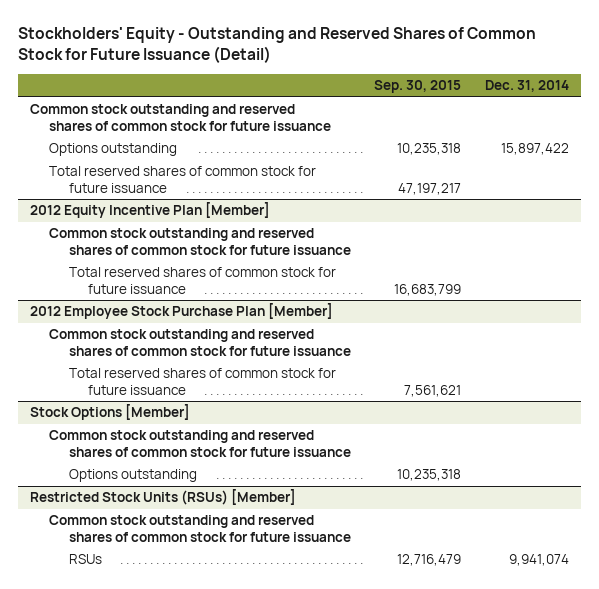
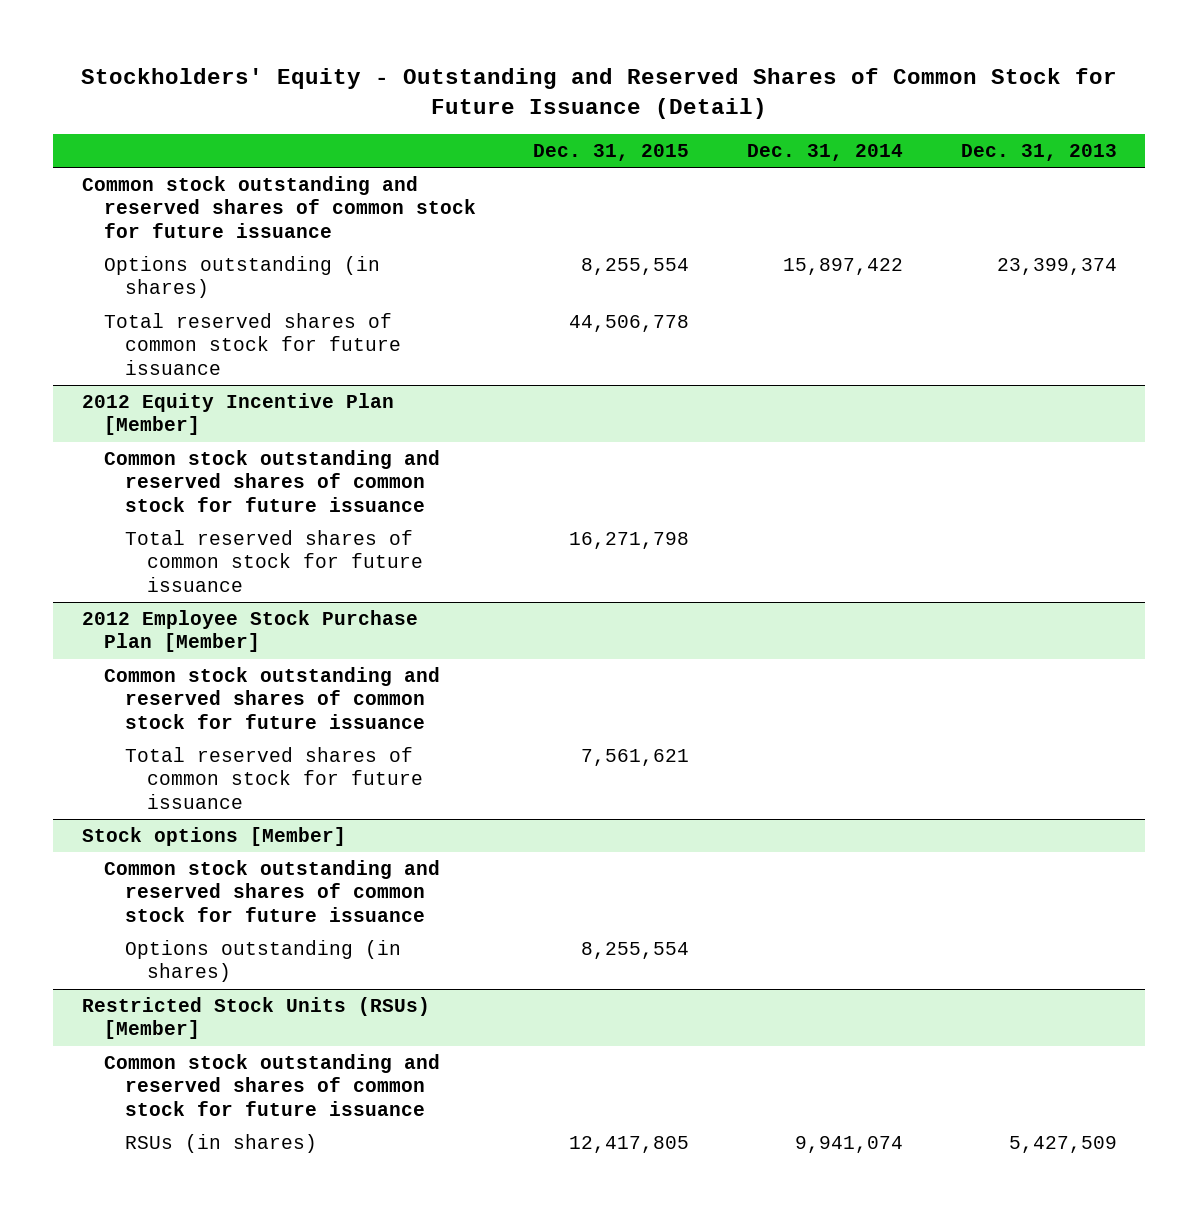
- | Sep. 30, 2015 | Dec. 31, 2014
+ | Dec. 31, 2015 | Dec. 31, 2014 | Dec. 31, 2013
- Options outstanding | 10,235,318 | 15,897,422
+ Options outstanding (in shares) | 8,255,554 | 15,897,422 | 23,399,374
- Stock Options [Member]
+ Stock options [Member]
- Options outstanding | 10,235,318 |
+ Options outstanding (in shares) | 8,255,554 | |
@ Restricted Stock Units (RSUs) [Member]
- RSUs | 12,716,479 | 9,941,074
+ RSUs (in shares) | 12,417,805 | 9,941,074 | 5,427,509

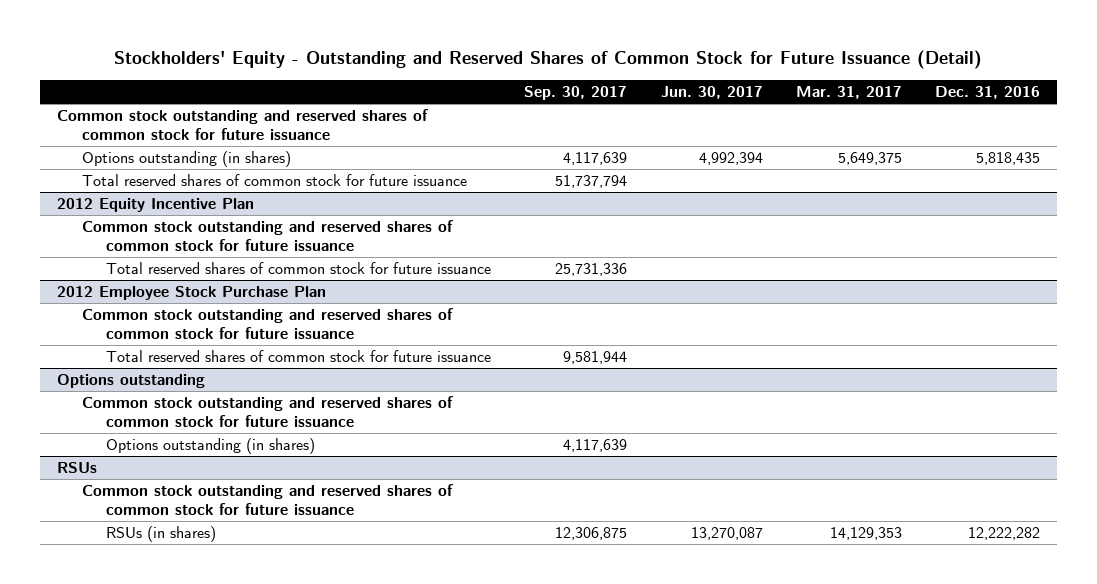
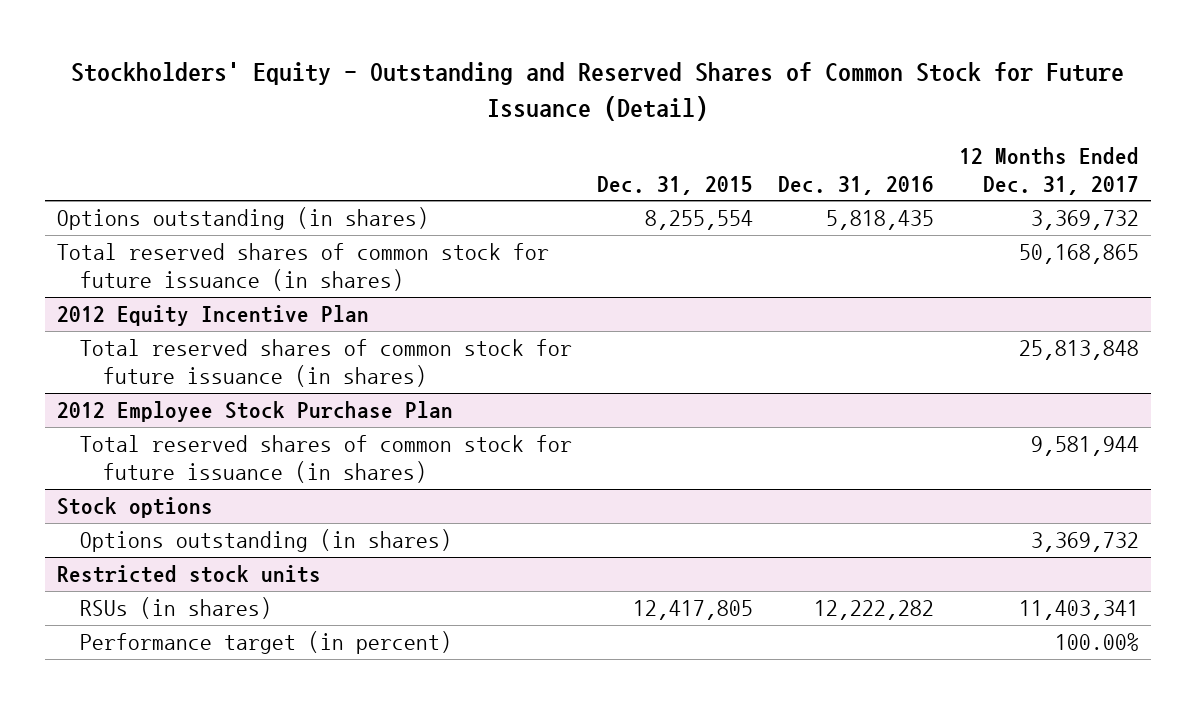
- | Sep. 30, 2017 | Jun. 30, 2017 | Mar. 31, 2017 | Dec. 31, 2016
+ | Dec. 31, 2015 | Dec. 31, 2016 | 12 Months Ended Dec. 31, 2017
- Common stock outstanding and reserved shares of common stock for future issuance
- Total reserved shares of common stock for future issuance | 51,737,794 | | |
+ Total reserved shares of common stock for future issuance (in shares) | | | 50,168,865
@ 2012 Equity Incentive Plan
- Common stock outstanding and reserved shares of common stock for future issuance
- Total reserved shares of common stock for future issuance | 25,731,336 | | |
+ Total reserved shares of common stock for future issuance (in shares) | | | 25,813,848
@ 2012 Employee Stock Purchase Plan
- Common stock outstanding and reserved shares of common stock for future issuance
- Total reserved shares of common stock for future issuance | 9,581,944 | | |
- Options outstanding
- Common stock outstanding and reserved shares of common stock for future issuance
@ 2012 Employee Stock Purchase Plan
+ Total reserved shares of common stock for future issuance (in shares) | | | 9,581,944
+ Stock options
- RSUs
- Common stock outstanding and reserved shares of common stock for future issuance
+ Restricted stock units
+ Performance target (in percent) | | | 100.00%

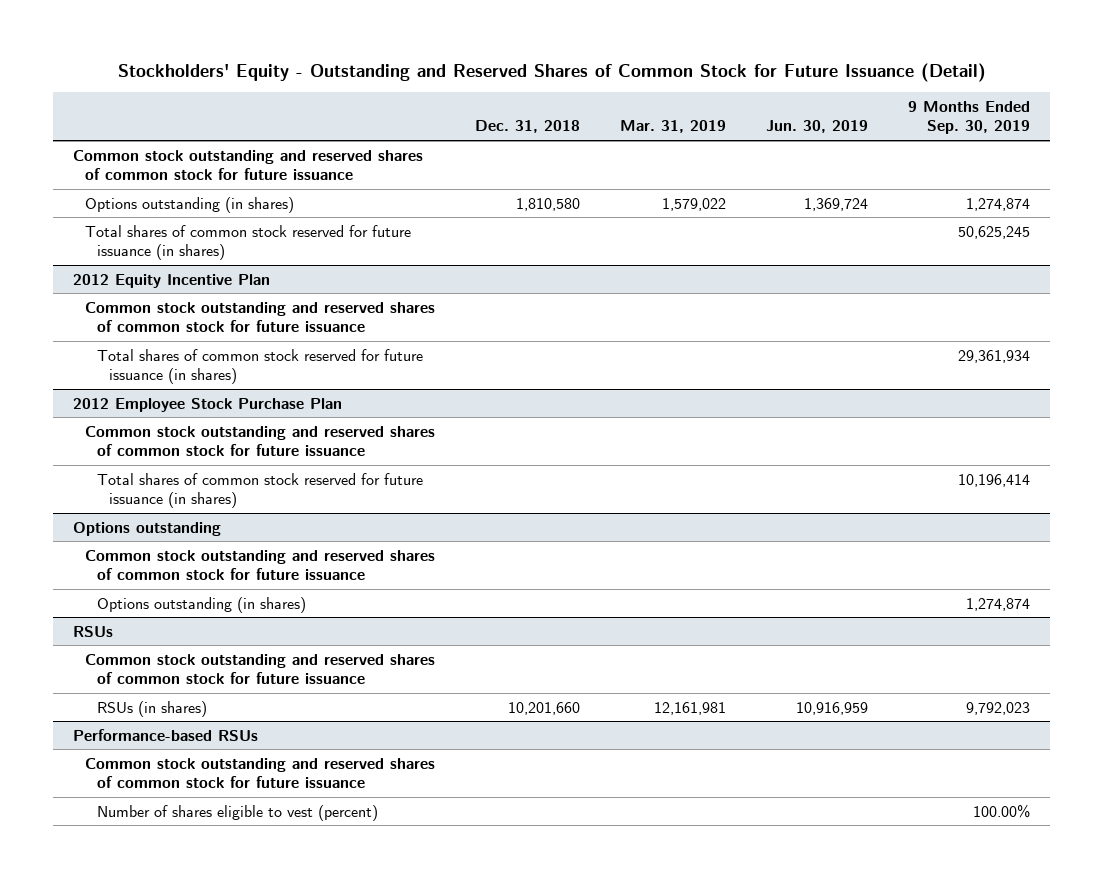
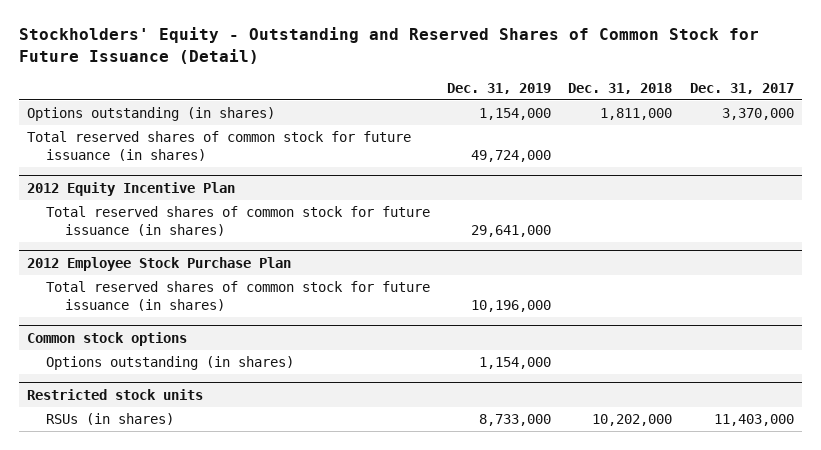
- | Dec. 31, 2018 | Mar. 31, 2019 | Jun. 30, 2019 | 9 Months Ended Sep. 30, 2019
+ | Dec. 31, 2019 | Dec. 31, 2018 | Dec. 31, 2017
- Common stock outstanding and reserved shares of common stock for future issuance
- Options outstanding (in shares) | 1,810,580 | 1,579,022 | 1,369,724 | 1,274,874
- Total shares of common stock reserved for future issuance (in shares) | | | | 50,625,245
+ Options outstanding (in shares) | 1,154,000 | 1,811,000 | 3,370,000
+ Total reserved shares of common stock for future issuance (in shares) | 49,724,000 | |
@ 2012 Equity Incentive Plan
- Common stock outstanding and reserved shares of common stock for future issuance
- Total shares of common stock reserved for future issuance (in shares) | | | | 29,361,934
+ Total reserved shares of common stock for future issuance (in shares) | 29,641,000 | |
@ 2012 Employee Stock Purchase Plan
- Common stock outstanding and reserved shares of common stock for future issuance
- Total shares of common stock reserved for future issuance (in shares) | | | | 10,196,414
- Options outstanding
- Common stock outstanding and reserved shares of common stock for future issuance
@ 2012 Employee Stock Purchase Plan
+ Total reserved shares of common stock for future issuance (in shares) | 10,196,000 | |
+ Common stock options
- RSUs
- Common stock outstanding and reserved shares of common stock for future issuance
- RSUs (in shares) | 10,201,660 | 12,161,981 | 10,916,959 | 9,792,023
- Performance-based RSUs
- Common stock outstanding and reserved shares of common stock for future issuance
- Number of shares eligible to vest (percent) | | | | 100.00%
+ Restricted stock units
+ RSUs (in shares) | 8,733,000 | 10,202,000 | 11,403,000

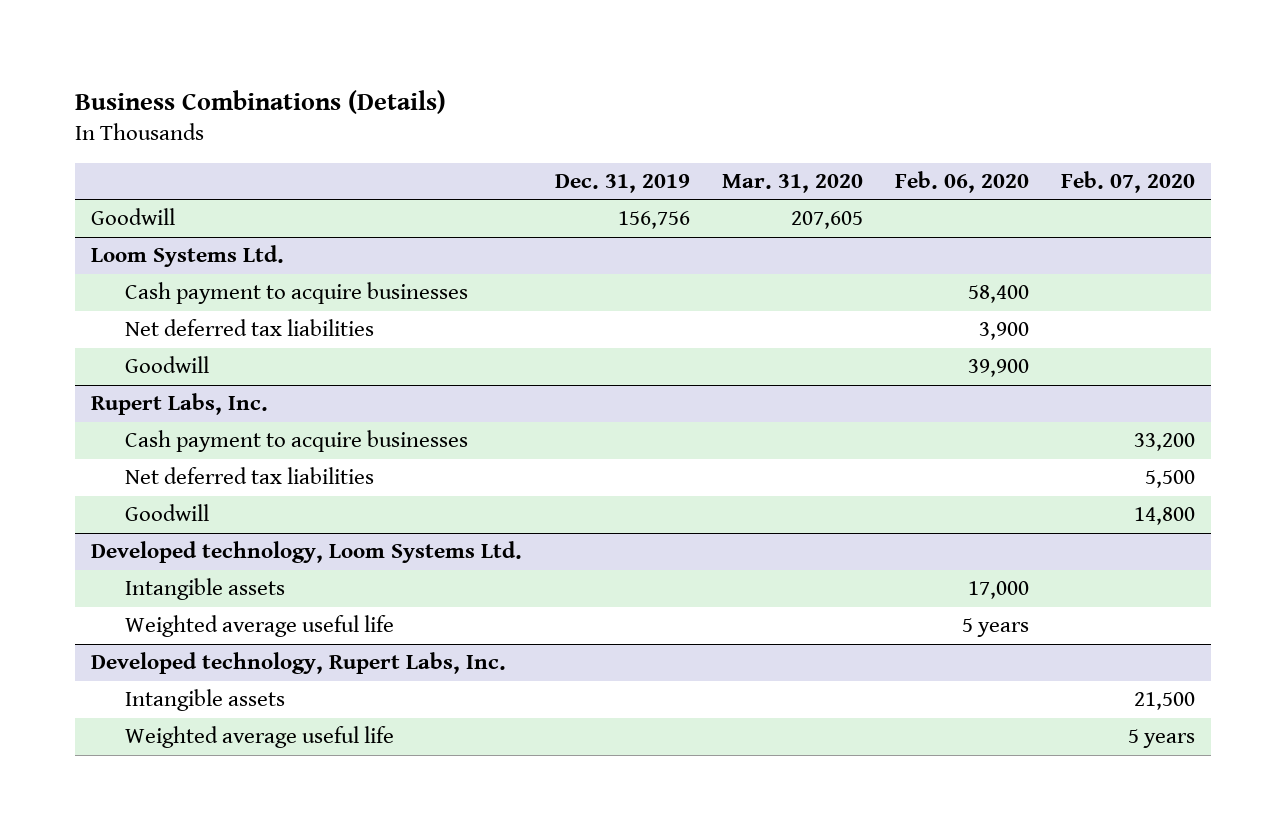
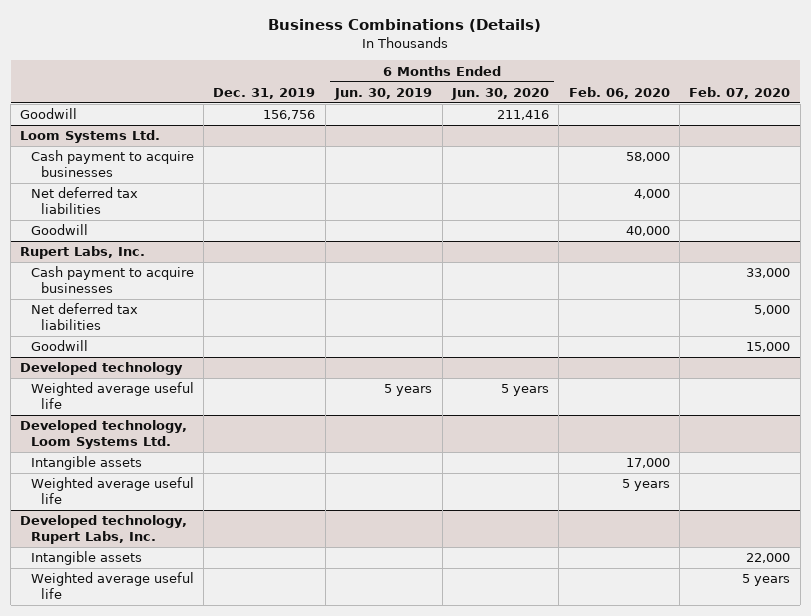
- | Dec. 31, 2019 | Mar. 31, 2020 | Feb. 06, 2020 | Feb. 07, 2020
+ | Dec. 31, 2019 | 6 Months Ended Jun. 30, 2019 | 6 Months Ended Jun. 30, 2020 | Feb. 06, 2020 | Feb. 07, 2020
@ Loom Systems Ltd.
- Cash payment to acquire businesses | | | 58,400 |
- Net deferred tax liabilities | | | 3,900 |
- Goodwill | | | 39,900 |
+ Cash payment to acquire businesses | | | | 58,000 |
+ Net deferred tax liabilities | | | | 4,000 |
+ Goodwill | | | | 40,000 |
@ Rupert Labs, Inc.
- Cash payment to acquire businesses | | | | 33,200
- Net deferred tax liabilities | | | | 5,500
- Goodwill | | | | 14,800
+ Cash payment to acquire businesses | | | | | 33,000
+ Net deferred tax liabilities | | | | | 5,000
+ Goodwill | | | | | 15,000
+ Developed technology
+ Weighted average useful life | | 5 years | 5 years | |
@ Developed technology, Rupert Labs, Inc.
- Intangible assets | | | | 21,500
+ Intangible assets | | | | | 22,000

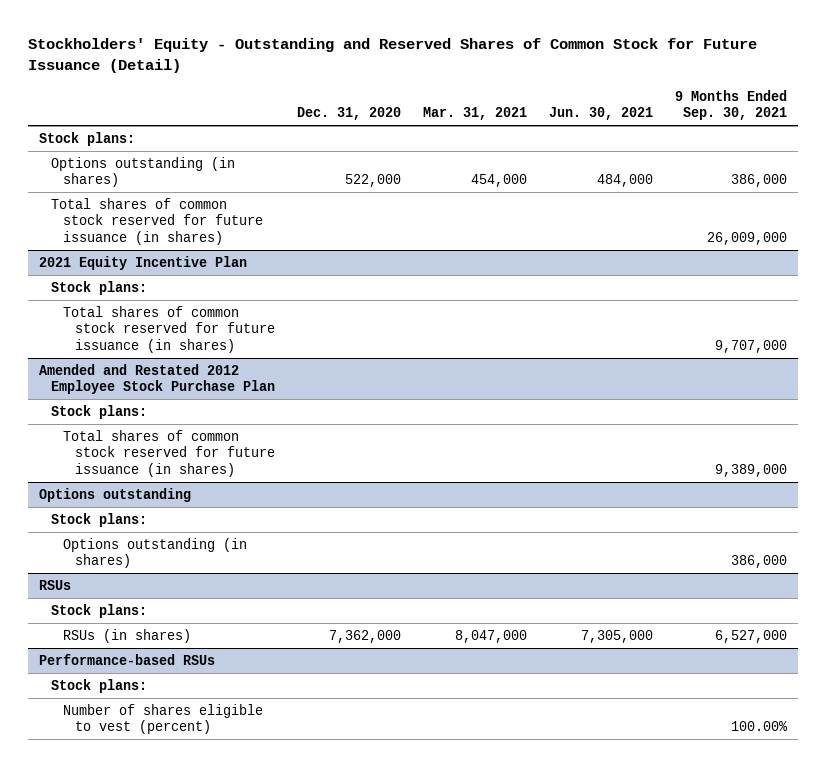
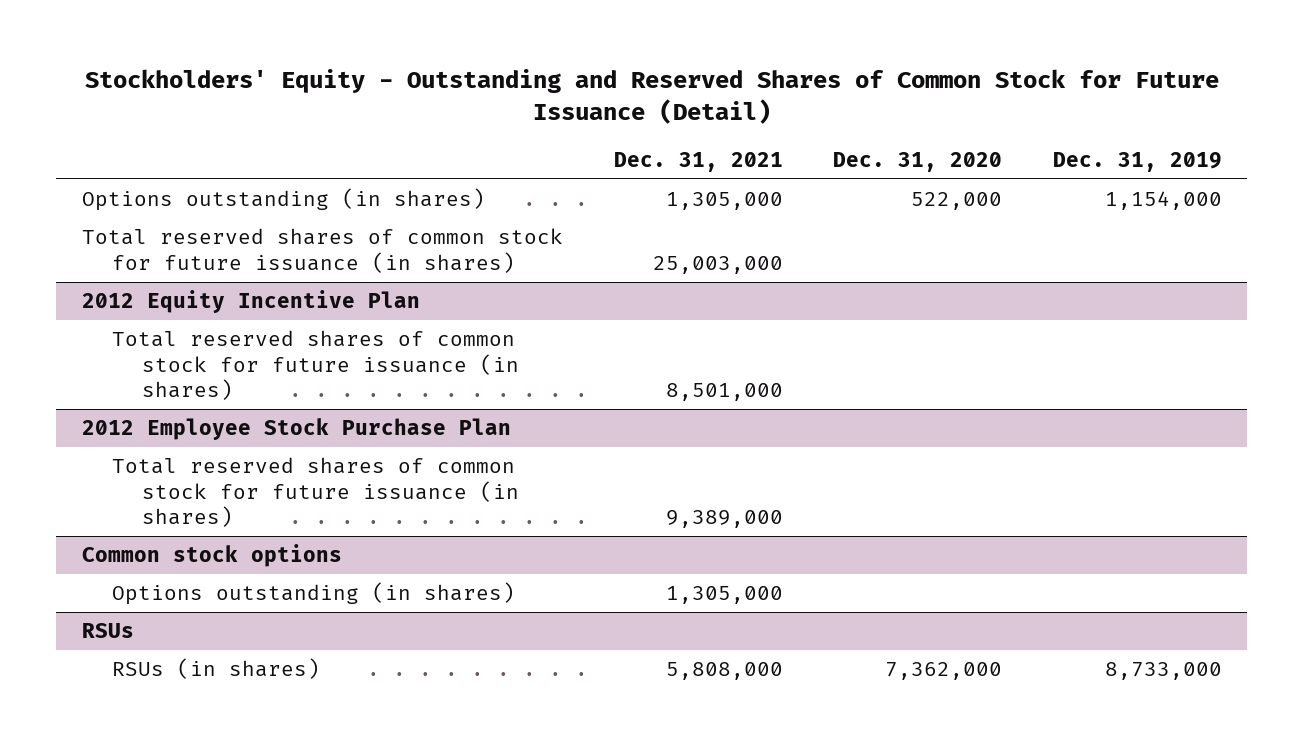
- | Dec. 31, 2020 | Mar. 31, 2021 | Jun. 30, 2021 | 9 Months Ended Sep. 30, 2021
+ | Dec. 31, 2021 | Dec. 31, 2020 | Dec. 31, 2019
- Stock plans:
- Total shares of common stock reserved for future issuance (in shares) | | | | 26,009,000
- 2021 Equity Incentive Plan
- Stock plans:
- Total shares of common stock reserved for future issuance (in shares) | | | | 9,707,000
- Amended and Restated 2012 Employee Stock Purchase Plan
- Stock plans:
- Total shares of common stock reserved for future issuance (in shares) | | | | 9,389,000
- Options outstanding
- Stock plans:
+ Total reserved shares of common stock for future issuance (in shares) | 25,003,000 | |
+ 2012 Equity Incentive Plan
+ Total reserved shares of common stock for future issuance (in shares) | 8,501,000 | |
+ 2012 Employee Stock Purchase Plan
+ Total reserved shares of common stock for future issuance (in shares) | 9,389,000 | |
+ Common stock options
@ RSUs
- Stock plans:
- Performance-based RSUs
- Stock plans:
- Number of shares eligible to vest (percent) | | | | 100.00%

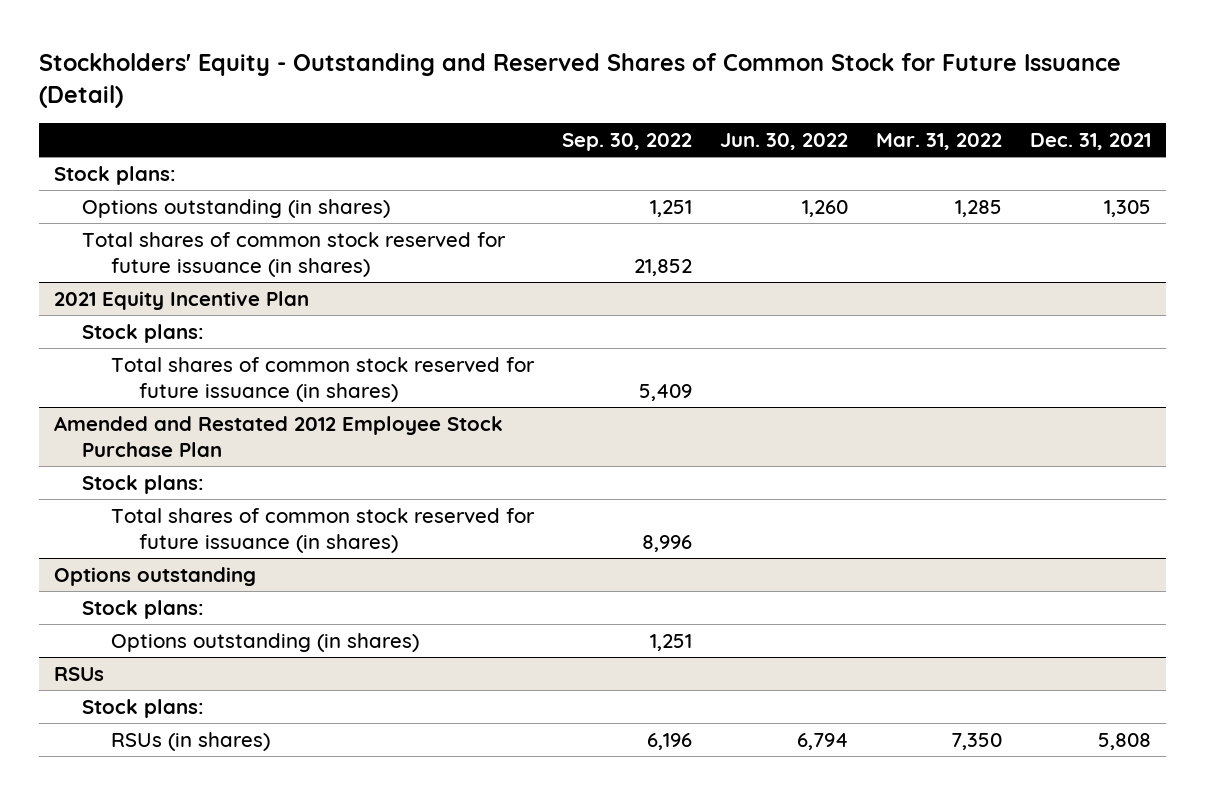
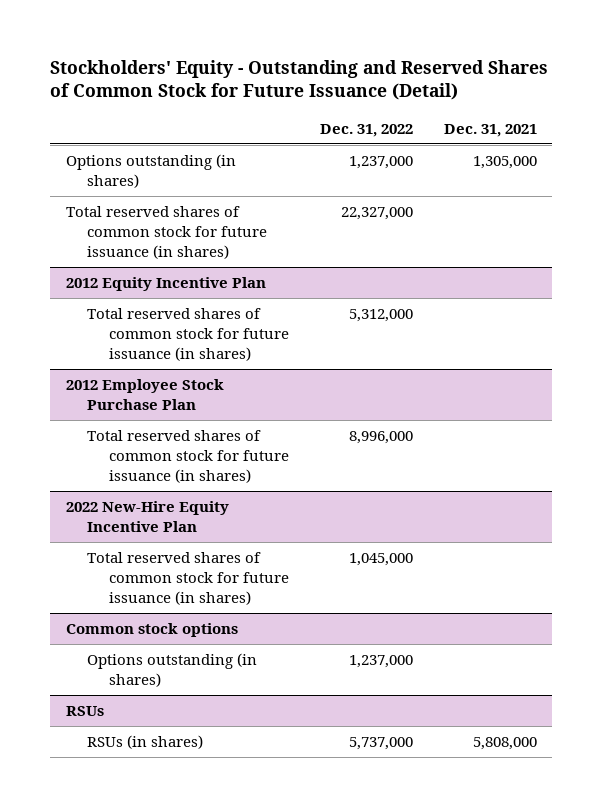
- | Sep. 30, 2022 | Jun. 30, 2022 | Mar. 31, 2022 | Dec. 31, 2021
+ | Dec. 31, 2022 | Dec. 31, 2021
- Stock plans:
- Options outstanding (in shares) | 1,251 | 1,260 | 1,285 | 1,305
- Total shares of common stock reserved for future issuance (in shares) | 21,852 | | |
- 2021 Equity Incentive Plan
- Stock plans:
- Total shares of common stock reserved for future issuance (in shares) | 5,409 | | |
- Amended and Restated 2012 Employee Stock Purchase Plan
- Stock plans:
- Total shares of common stock reserved for future issuance (in shares) | 8,996 | | |
- Options outstanding
- Stock plans:
+ Options outstanding (in shares) | 1,237,000 | 1,305,000
+ Total reserved shares of common stock for future issuance (in shares) | 22,327,000 |
+ 2012 Equity Incentive Plan
+ Total reserved shares of common stock for future issuance (in shares) | 5,312,000 |
+ 2012 Employee Stock Purchase Plan
+ Total reserved shares of common stock for future issuance (in shares) | 8,996,000 |
+ 2022 New-Hire Equity Incentive Plan
+ Total reserved shares of common stock for future issuance (in shares) | 1,045,000 |
+ Common stock options
@ RSUs
- Stock plans:
- RSUs (in shares) | 6,196 | 6,794 | 7,350 | 5,808
+ RSUs (in shares) | 5,737,000 | 5,808,000

